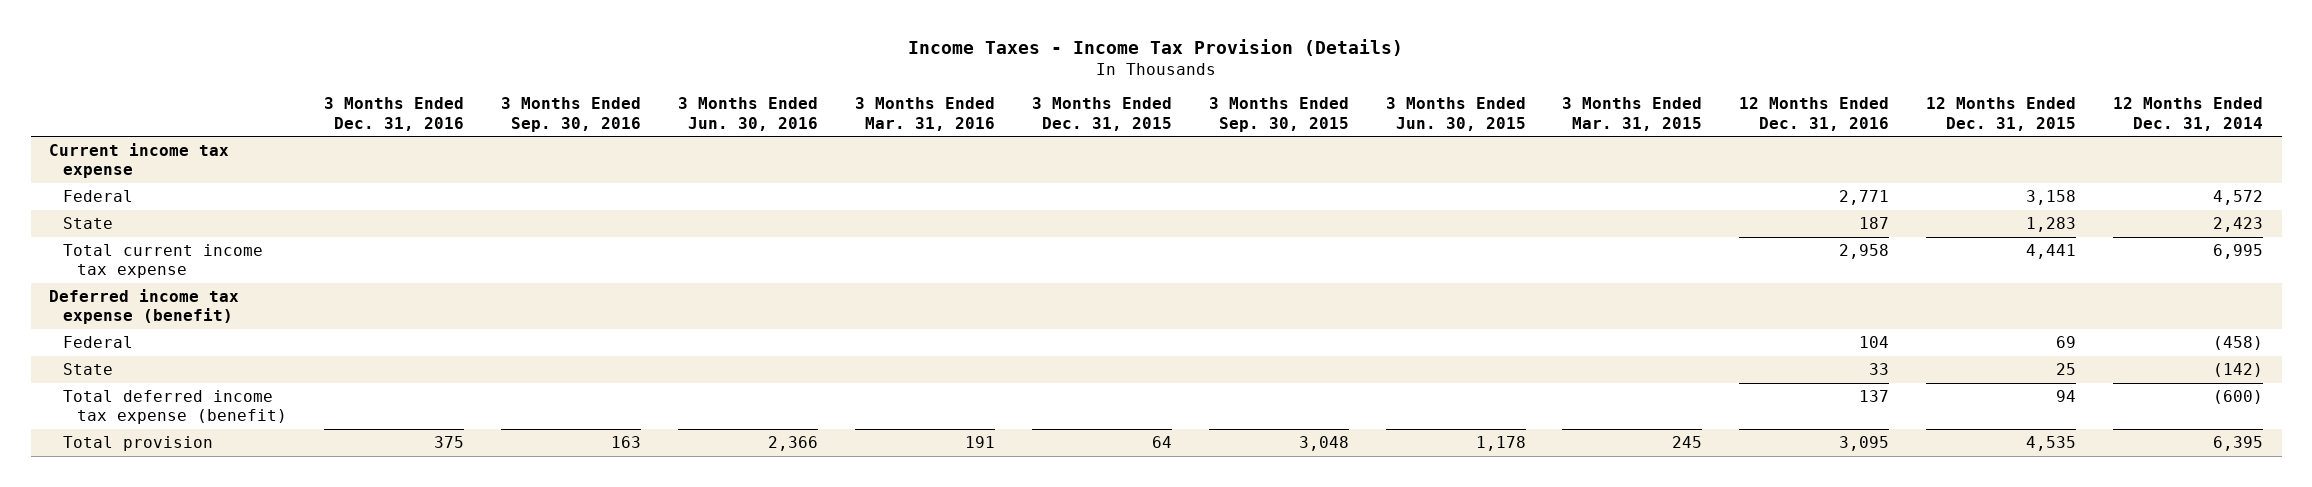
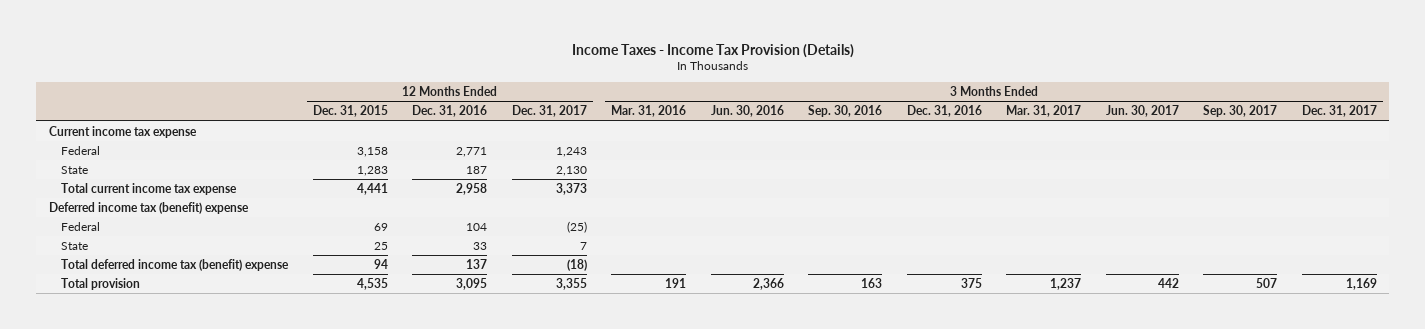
- | 3 Months Ended Dec. 31, 2016 | 3 Months Ended Sep. 30, 2016 | 3 Months Ended Jun. 30, 2016 | 3 Months Ended Mar. 31, 2016 | 3 Months Ended Dec. 31, 2015 | 3 Months Ended Sep. 30, 2015 | 3 Months Ended Jun. 30, 2015 | 3 Months Ended Mar. 31, 2015 | 12 Months Ended Dec. 31, 2016 | 12 Months Ended Dec. 31, 2015 | 12 Months Ended Dec. 31, 2014
+ | 12 Months Ended Dec. 31, 2015 | 12 Months Ended Dec. 31, 2016 | 12 Months Ended Dec. 31, 2017 | 3 Months Ended Mar. 31, 2016 | 3 Months Ended Jun. 30, 2016 | 3 Months Ended Sep. 30, 2016 | 3 Months Ended Dec. 31, 2016 | 3 Months Ended Mar. 31, 2017 | 3 Months Ended Jun. 30, 2017 | 3 Months Ended Sep. 30, 2017 | 3 Months Ended Dec. 31, 2017
- Deferred income tax expense (benefit)
+ Deferred income tax (benefit) expense
- Total deferred income tax expense (benefit) | | | | | | | | | 137 | 94 | (600)
+ Total deferred income tax (benefit) expense | 94 | 137 | (18) | | | | | | | |

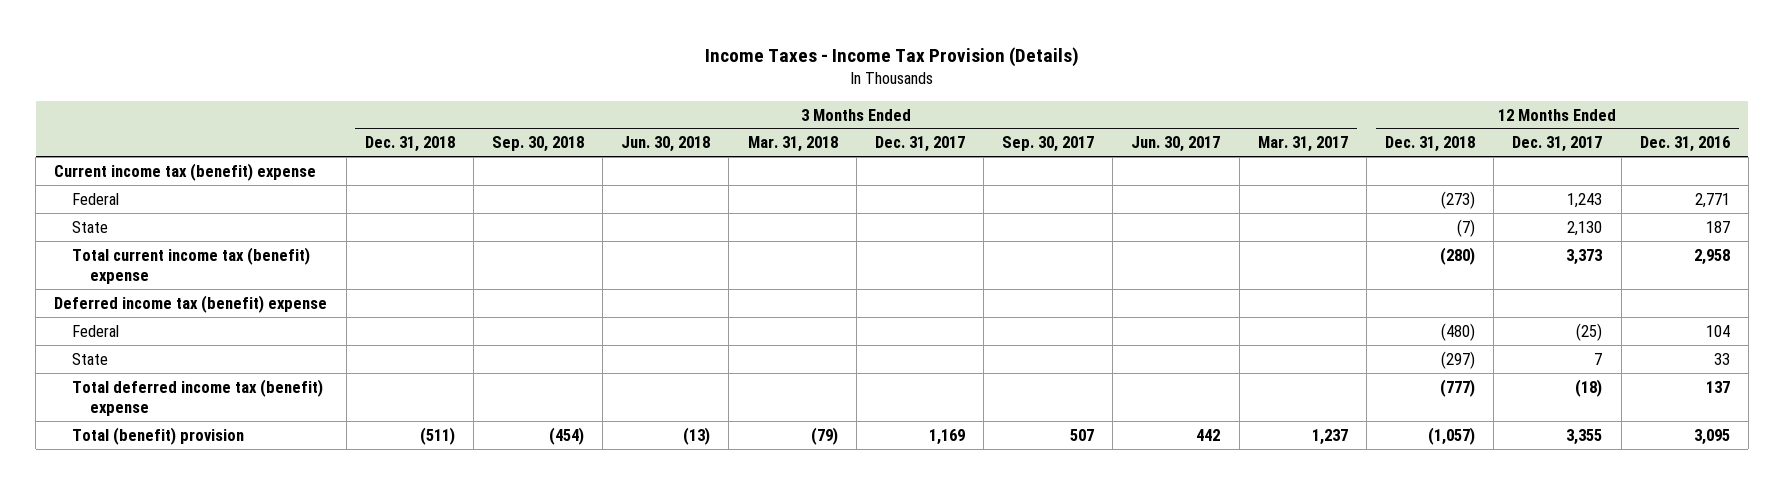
- | 12 Months Ended Dec. 31, 2015 | 12 Months Ended Dec. 31, 2016 | 12 Months Ended Dec. 31, 2017 | 3 Months Ended Mar. 31, 2016 | 3 Months Ended Jun. 30, 2016 | 3 Months Ended Sep. 30, 2016 | 3 Months Ended Dec. 31, 2016 | 3 Months Ended Mar. 31, 2017 | 3 Months Ended Jun. 30, 2017 | 3 Months Ended Sep. 30, 2017 | 3 Months Ended Dec. 31, 2017
+ | 3 Months Ended Dec. 31, 2018 | 3 Months Ended Sep. 30, 2018 | 3 Months Ended Jun. 30, 2018 | 3 Months Ended Mar. 31, 2018 | 3 Months Ended Dec. 31, 2017 | 3 Months Ended Sep. 30, 2017 | 3 Months Ended Jun. 30, 2017 | 3 Months Ended Mar. 31, 2017 | 12 Months Ended Dec. 31, 2018 | 12 Months Ended Dec. 31, 2017 | 12 Months Ended Dec. 31, 2016
- Current income tax expense
+ Current income tax (benefit) expense
- Total current income tax expense | 4,441 | 2,958 | 3,373 | | | | | | | |
+ Total current income tax (benefit) expense | | | | | | | | | (280) | 3,373 | 2,958
- Total provision | 4,535 | 3,095 | 3,355 | 191 | 2,366 | 163 | 375 | 1,237 | 442 | 507 | 1,169
+ Total (benefit) provision | (511) | (454) | (13) | (79) | 1,169 | 507 | 442 | 1,237 | (1,057) | 3,355 | 3,095

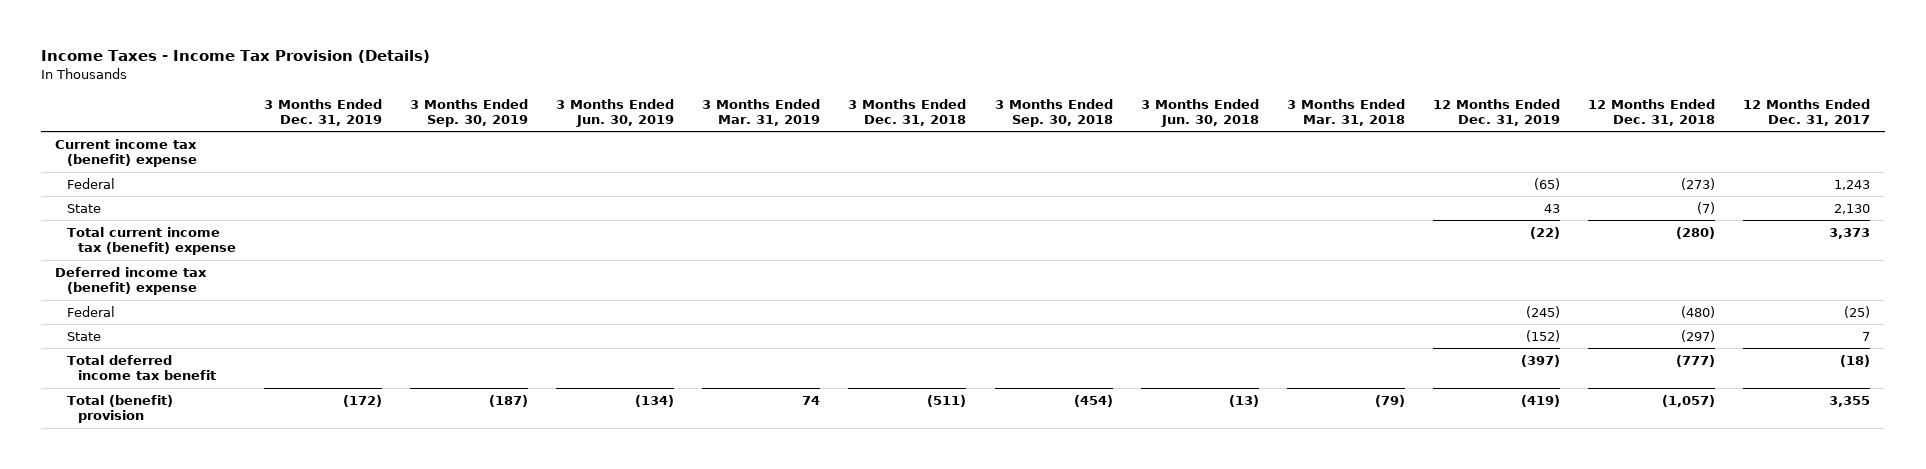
- | 3 Months Ended Dec. 31, 2018 | 3 Months Ended Sep. 30, 2018 | 3 Months Ended Jun. 30, 2018 | 3 Months Ended Mar. 31, 2018 | 3 Months Ended Dec. 31, 2017 | 3 Months Ended Sep. 30, 2017 | 3 Months Ended Jun. 30, 2017 | 3 Months Ended Mar. 31, 2017 | 12 Months Ended Dec. 31, 2018 | 12 Months Ended Dec. 31, 2017 | 12 Months Ended Dec. 31, 2016
+ | 3 Months Ended Dec. 31, 2019 | 3 Months Ended Sep. 30, 2019 | 3 Months Ended Jun. 30, 2019 | 3 Months Ended Mar. 31, 2019 | 3 Months Ended Dec. 31, 2018 | 3 Months Ended Sep. 30, 2018 | 3 Months Ended Jun. 30, 2018 | 3 Months Ended Mar. 31, 2018 | 12 Months Ended Dec. 31, 2019 | 12 Months Ended Dec. 31, 2018 | 12 Months Ended Dec. 31, 2017
- Total deferred income tax (benefit) expense | | | | | | | | | (777) | (18) | 137
+ Total deferred income tax benefit | | | | | | | | | (397) | (777) | (18)

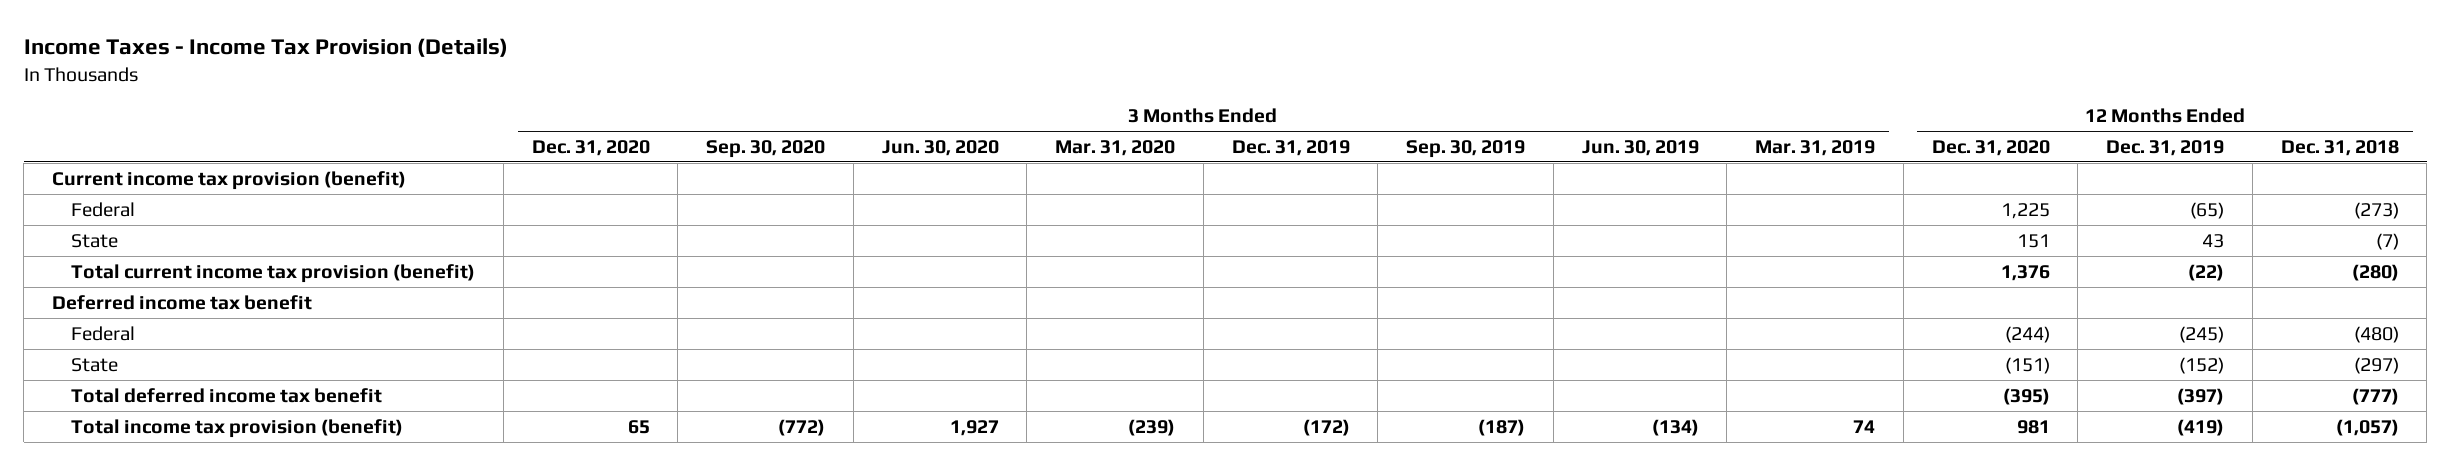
- | 3 Months Ended Dec. 31, 2019 | 3 Months Ended Sep. 30, 2019 | 3 Months Ended Jun. 30, 2019 | 3 Months Ended Mar. 31, 2019 | 3 Months Ended Dec. 31, 2018 | 3 Months Ended Sep. 30, 2018 | 3 Months Ended Jun. 30, 2018 | 3 Months Ended Mar. 31, 2018 | 12 Months Ended Dec. 31, 2019 | 12 Months Ended Dec. 31, 2018 | 12 Months Ended Dec. 31, 2017
+ | 3 Months Ended Dec. 31, 2020 | 3 Months Ended Sep. 30, 2020 | 3 Months Ended Jun. 30, 2020 | 3 Months Ended Mar. 31, 2020 | 3 Months Ended Dec. 31, 2019 | 3 Months Ended Sep. 30, 2019 | 3 Months Ended Jun. 30, 2019 | 3 Months Ended Mar. 31, 2019 | 12 Months Ended Dec. 31, 2020 | 12 Months Ended Dec. 31, 2019 | 12 Months Ended Dec. 31, 2018
- Current income tax (benefit) expense
+ Current income tax provision (benefit)
- Total current income tax (benefit) expense | | | | | | | | | (22) | (280) | 3,373
- Deferred income tax (benefit) expense
+ Total current income tax provision (benefit) | | | | | | | | | 1,376 | (22) | (280)
+ Deferred income tax benefit
- Total (benefit) provision | (172) | (187) | (134) | 74 | (511) | (454) | (13) | (79) | (419) | (1,057) | 3,355
+ Total income tax provision (benefit) | 65 | (772) | 1,927 | (239) | (172) | (187) | (134) | 74 | 981 | (419) | (1,057)

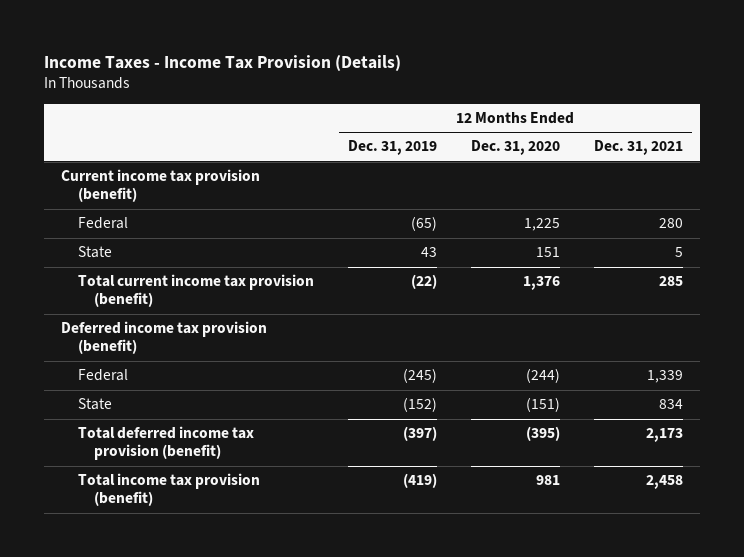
- | 3 Months Ended Dec. 31, 2020 | 3 Months Ended Sep. 30, 2020 | 3 Months Ended Jun. 30, 2020 | 3 Months Ended Mar. 31, 2020 | 3 Months Ended Dec. 31, 2019 | 3 Months Ended Sep. 30, 2019 | 3 Months Ended Jun. 30, 2019 | 3 Months Ended Mar. 31, 2019 | 12 Months Ended Dec. 31, 2020 | 12 Months Ended Dec. 31, 2019 | 12 Months Ended Dec. 31, 2018
+ | 12 Months Ended Dec. 31, 2019 | 12 Months Ended Dec. 31, 2020 | 12 Months Ended Dec. 31, 2021
- Deferred income tax benefit
+ Deferred income tax provision (benefit)
- Total deferred income tax benefit | | | | | | | | | (395) | (397) | (777)
+ Total deferred income tax provision (benefit) | (397) | (395) | 2,173

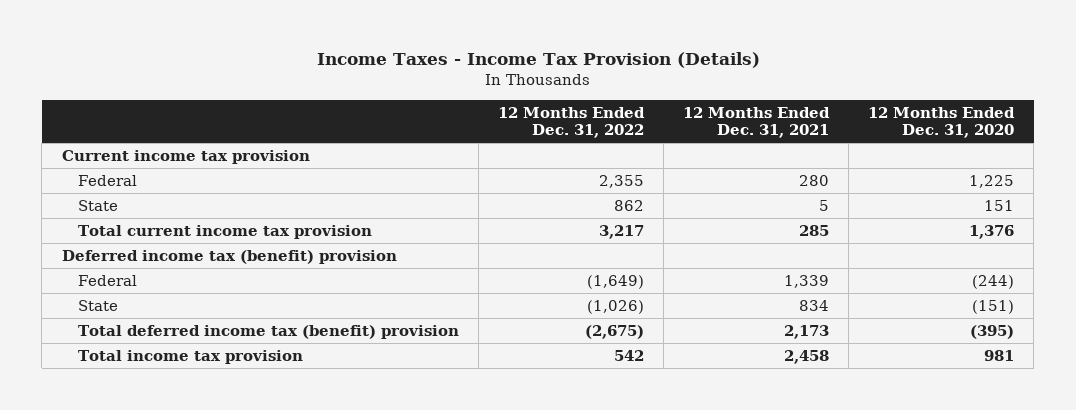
- | 12 Months Ended Dec. 31, 2019 | 12 Months Ended Dec. 31, 2020 | 12 Months Ended Dec. 31, 2021
+ | 12 Months Ended Dec. 31, 2022 | 12 Months Ended Dec. 31, 2021 | 12 Months Ended Dec. 31, 2020
- Current income tax provision (benefit)
+ Current income tax provision
- Total current income tax provision (benefit) | (22) | 1,376 | 285
- Deferred income tax provision (benefit)
+ Total current income tax provision | 3,217 | 285 | 1,376
+ Deferred income tax (benefit) provision
- Total deferred income tax provision (benefit) | (397) | (395) | 2,173
- Total income tax provision (benefit) | (419) | 981 | 2,458
+ Total deferred income tax (benefit) provision | (2,675) | 2,173 | (395)
+ Total income tax provision | 542 | 2,458 | 981

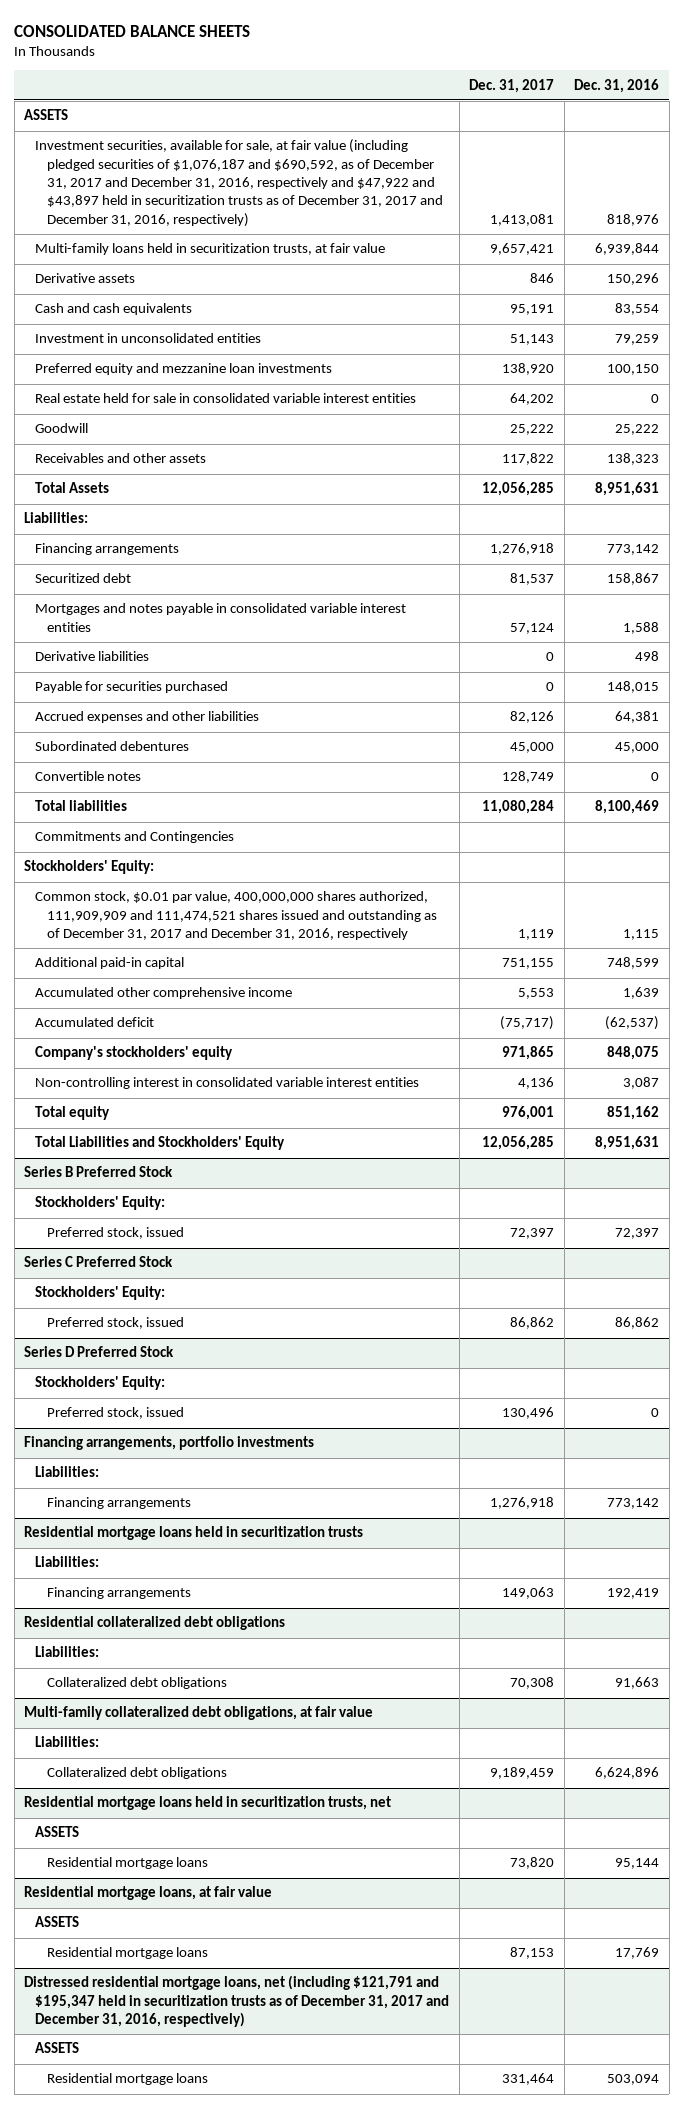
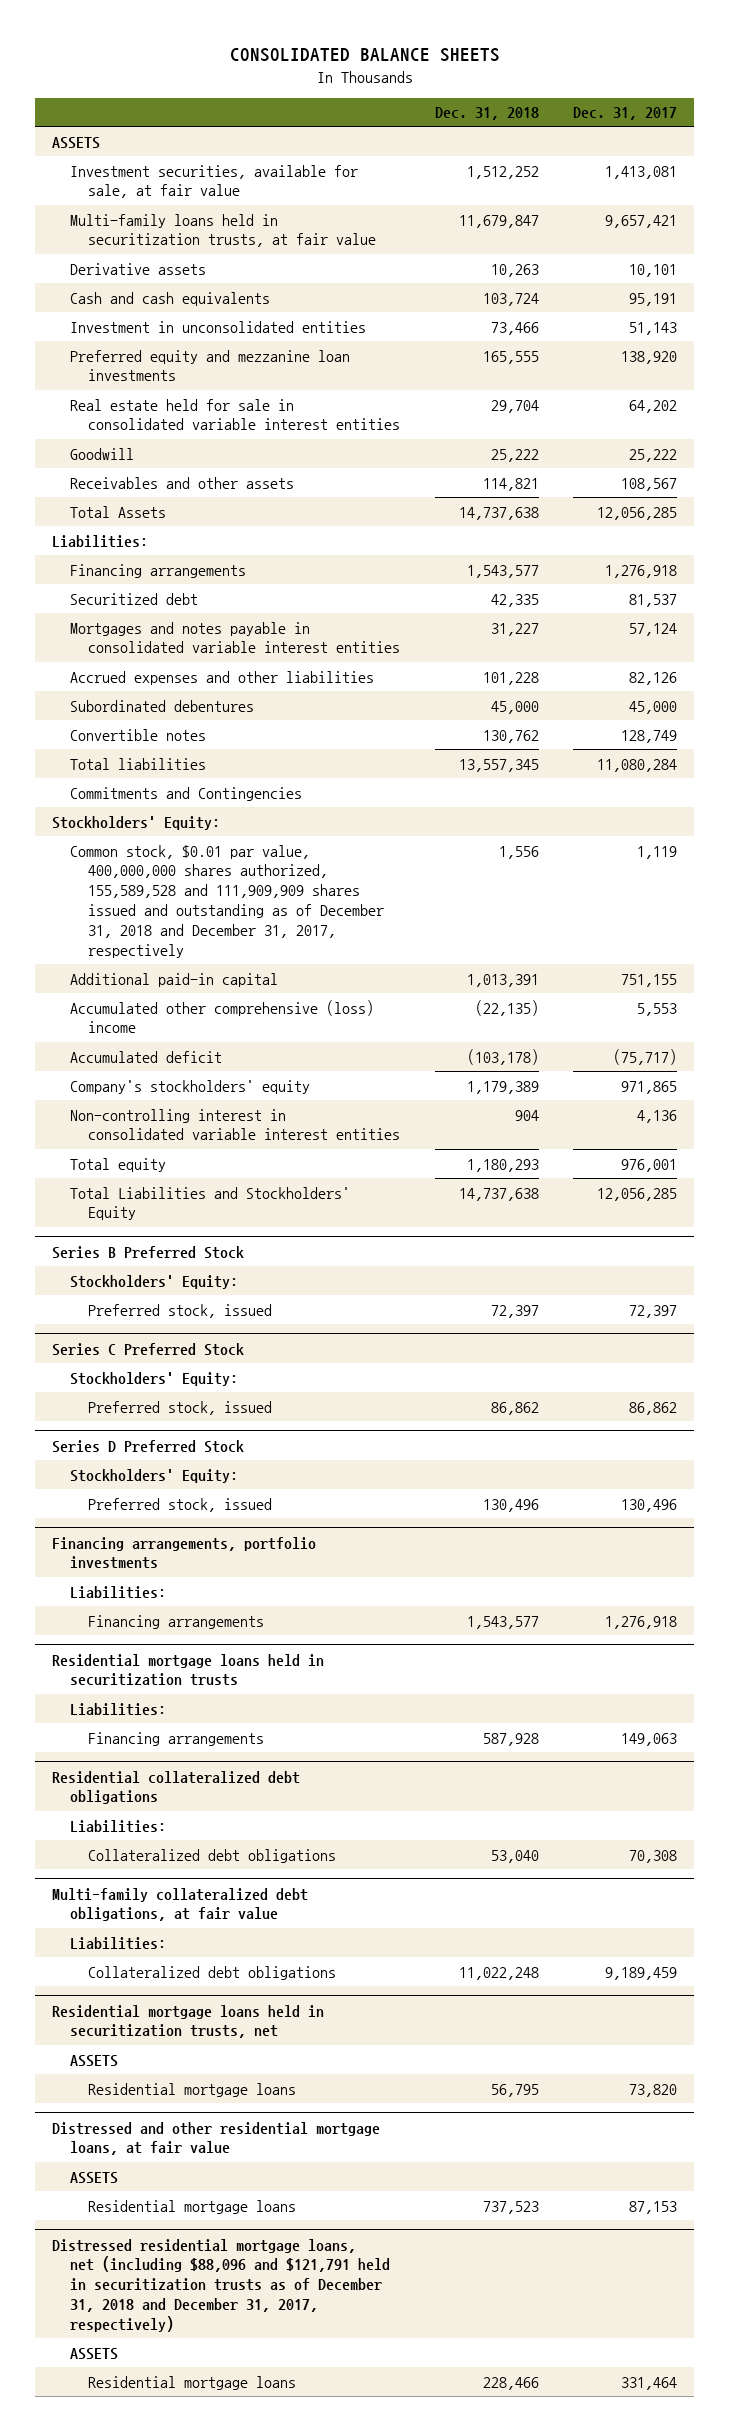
- | Dec. 31, 2017 | Dec. 31, 2016
+ | Dec. 31, 2018 | Dec. 31, 2017
- Investment securities, available for sale, at fair value (including pledged securities of $1,076,187 and $690,592, as of December 31, 2017 and December 31, 2016, respectively and $47,922 and $43,897 held in securitization trusts as of December 31, 2017 and December 31, 2016, respectively) | 1,413,081 | 818,976
+ Investment securities, available for sale, at fair value | 1,512,252 | 1,413,081
- Derivative assets | 846 | 150,296
+ Derivative assets | 10,263 | 10,101
- Receivables and other assets | 117,822 | 138,323
+ Receivables and other assets | 114,821 | 108,567
- Derivative liabilities | 0 | 498
- Payable for securities purchased | 0 | 148,015
- Common stock, $0.01 par value, 400,000,000 shares authorized, 111,909,909 and 111,474,521 shares issued and outstanding as of December 31, 2017 and December 31, 2016, respectively | 1,119 | 1,115
+ Common stock, $0.01 par value, 400,000,000 shares authorized, 155,589,528 and 111,909,909 shares issued and outstanding as of December 31, 2018 and December 31, 2017, respectively | 1,556 | 1,119
- Accumulated other comprehensive income | 5,553 | 1,639
+ Accumulated other comprehensive (loss) income | (22,135) | 5,553
- Residential mortgage loans, at fair value
+ Distressed and other residential mortgage loans, at fair value
- Distressed residential mortgage loans, net (including $121,791 and $195,347 held in securitization trusts as of December 31, 2017 and December 31, 2016, respectively)
+ Distressed residential mortgage loans, net (including $88,096 and $121,791 held in securitization trusts as of December 31, 2018 and December 31, 2017, respectively)

